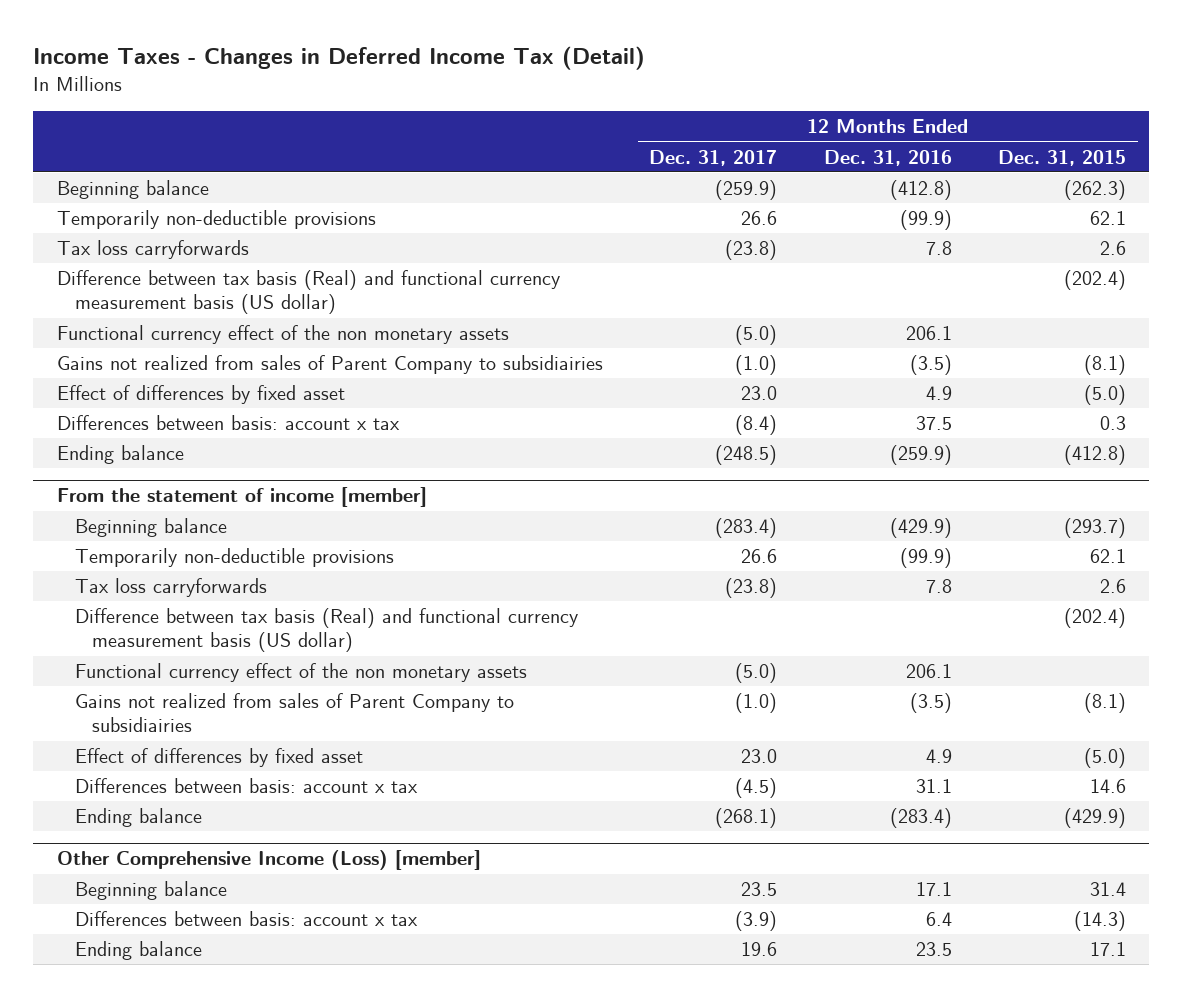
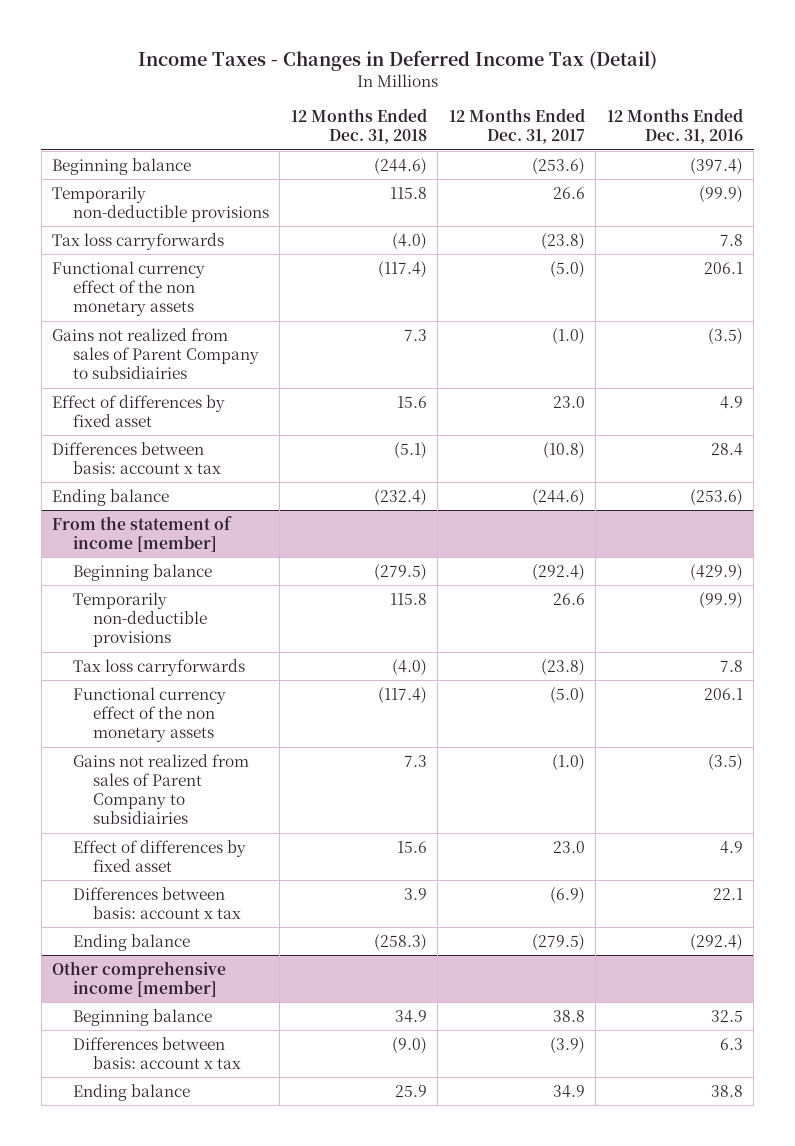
- | 12 Months Ended Dec. 31, 2017 | 12 Months Ended Dec. 31, 2016 | 12 Months Ended Dec. 31, 2015
+ | 12 Months Ended Dec. 31, 2018 | 12 Months Ended Dec. 31, 2017 | 12 Months Ended Dec. 31, 2016
- Beginning balance | (259.9) | (412.8) | (262.3)
+ Beginning balance | (244.6) | (253.6) | (397.4)
- Difference between tax basis (Real) and functional currency measurement basis (US dollar) | | | (202.4)
- Differences between basis: account x tax | (8.4) | 37.5 | 0.3
- Ending balance | (248.5) | (259.9) | (412.8)
+ Differences between basis: account x tax | (5.1) | (10.8) | 28.4
+ Ending balance | (232.4) | (244.6) | (253.6)
@ From the statement of income [member]
- Beginning balance | (283.4) | (429.9) | (293.7)
+ Beginning balance | (279.5) | (292.4) | (429.9)
- Difference between tax basis (Real) and functional currency measurement basis (US dollar) | | | (202.4)
- Differences between basis: account x tax | (4.5) | 31.1 | 14.6
- Ending balance | (268.1) | (283.4) | (429.9)
- Other Comprehensive Income (Loss) [member]
- Beginning balance | 23.5 | 17.1 | 31.4
- Differences between basis: account x tax | (3.9) | 6.4 | (14.3)
- Ending balance | 19.6 | 23.5 | 17.1
@ From the statement of income [member]
+ Differences between basis: account x tax | 3.9 | (6.9) | 22.1
+ Ending balance | (258.3) | (279.5) | (292.4)
+ Other comprehensive income [member]
+ Beginning balance | 34.9 | 38.8 | 32.5
+ Differences between basis: account x tax | (9.0) | (3.9) | 6.3
+ Ending balance | 25.9 | 34.9 | 38.8

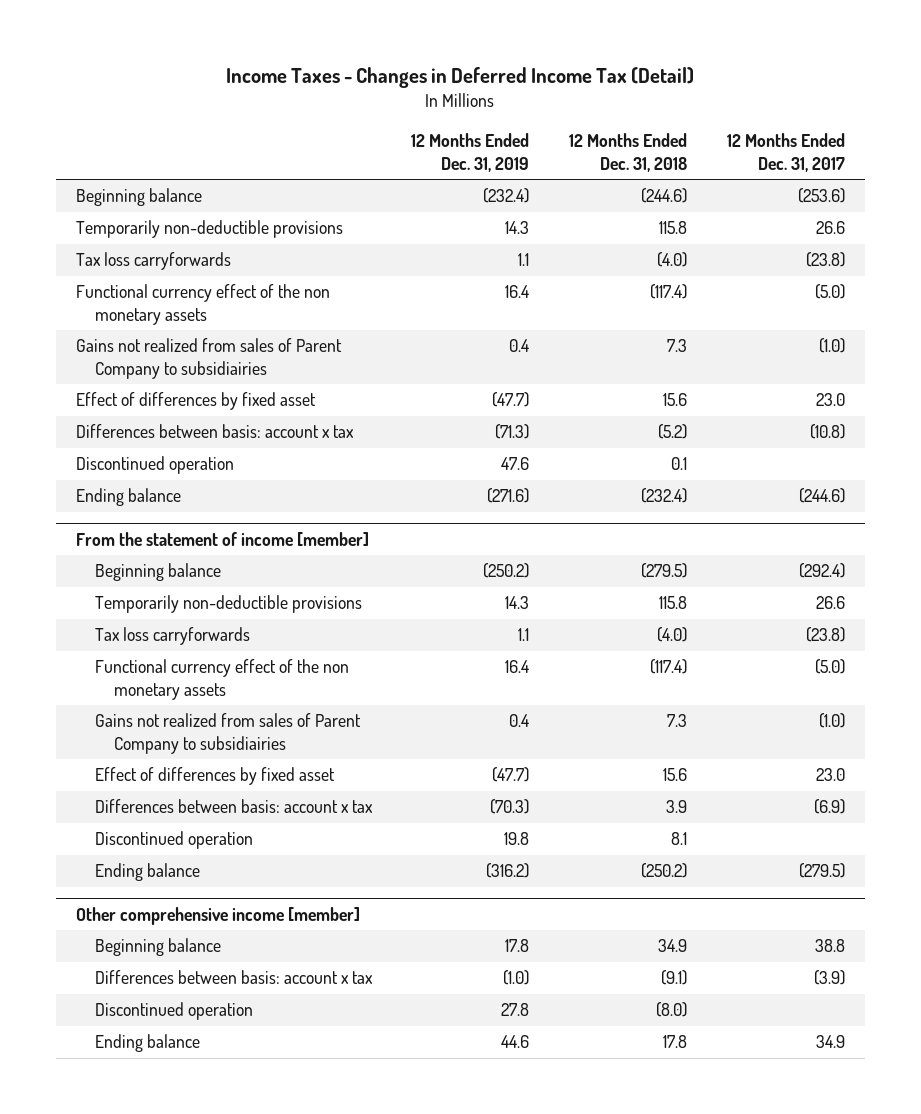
- | 12 Months Ended Dec. 31, 2018 | 12 Months Ended Dec. 31, 2017 | 12 Months Ended Dec. 31, 2016
+ | 12 Months Ended Dec. 31, 2019 | 12 Months Ended Dec. 31, 2018 | 12 Months Ended Dec. 31, 2017
- Differences between basis: account x tax | (5.1) | (10.8) | 28.4
+ Differences between basis: account x tax | (71.3) | (5.2) | (10.8)
+ Discontinued operation | 47.6 | 0.1 |
@ From the statement of income [member]
- Ending balance | (258.3) | (279.5) | (292.4)
+ Discontinued operation | 19.8 | 8.1 |
+ Ending balance | (316.2) | (250.2) | (279.5)
@ Other comprehensive income [member]
- Differences between basis: account x tax | (9.0) | (3.9) | 6.3
- Ending balance | 25.9 | 34.9 | 38.8
+ Differences between basis: account x tax | (1.0) | (9.1) | (3.9)
+ Discontinued operation | 27.8 | (8.0) |
+ Ending balance | 44.6 | 17.8 | 34.9

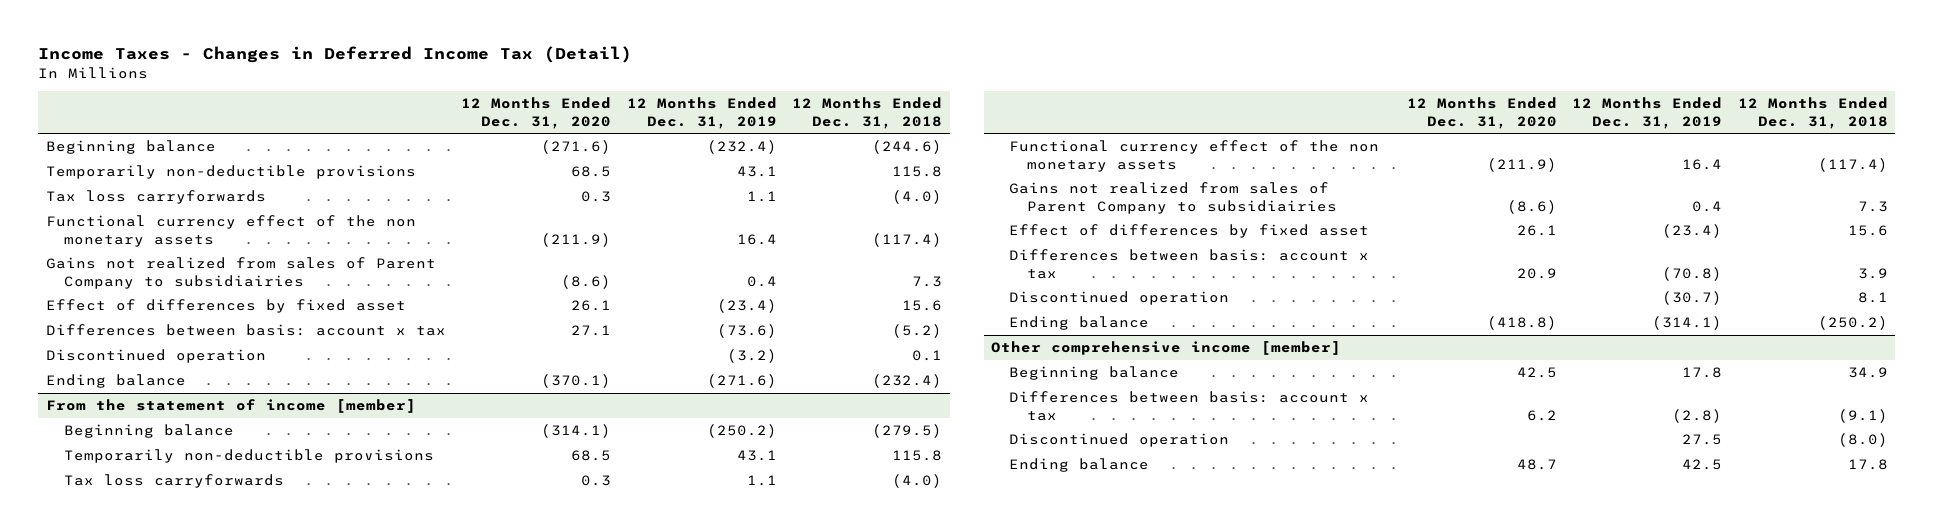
- | 12 Months Ended Dec. 31, 2019 | 12 Months Ended Dec. 31, 2018 | 12 Months Ended Dec. 31, 2017
+ | 12 Months Ended Dec. 31, 2020 | 12 Months Ended Dec. 31, 2019 | 12 Months Ended Dec. 31, 2018
- Temporarily non-deductible provisions | 14.3 | 115.8 | 26.6
+ Temporarily non-deductible provisions | 68.5 | 43.1 | 115.8
- Effect of differences by fixed asset | (47.7) | 15.6 | 23.0
- Differences between basis: account x tax | (71.3) | (5.2) | (10.8)
- Discontinued operation | 47.6 | 0.1 |
+ Effect of differences by fixed asset | 26.1 | (23.4) | 15.6
+ Differences between basis: account x tax | 27.1 | (73.6) | (5.2)
+ Discontinued operation | | (3.2) | 0.1
@ From the statement of income [member]
- Temporarily non-deductible provisions | 14.3 | 115.8 | 26.6
+ Temporarily non-deductible provisions | 68.5 | 43.1 | 115.8
- Effect of differences by fixed asset | (47.7) | 15.6 | 23.0
- Differences between basis: account x tax | (70.3) | 3.9 | (6.9)
- Discontinued operation | 19.8 | 8.1 |
- Ending balance | (316.2) | (250.2) | (279.5)
+ Effect of differences by fixed asset | 26.1 | (23.4) | 15.6
+ Differences between basis: account x tax | 20.9 | (70.8) | 3.9
+ Discontinued operation | | (30.7) | 8.1
+ Ending balance | (418.8) | (314.1) | (250.2)
@ Other comprehensive income [member]
- Differences between basis: account x tax | (1.0) | (9.1) | (3.9)
- Discontinued operation | 27.8 | (8.0) |
- Ending balance | 44.6 | 17.8 | 34.9
+ Differences between basis: account x tax | 6.2 | (2.8) | (9.1)
+ Discontinued operation | | 27.5 | (8.0)
+ Ending balance | 48.7 | 42.5 | 17.8

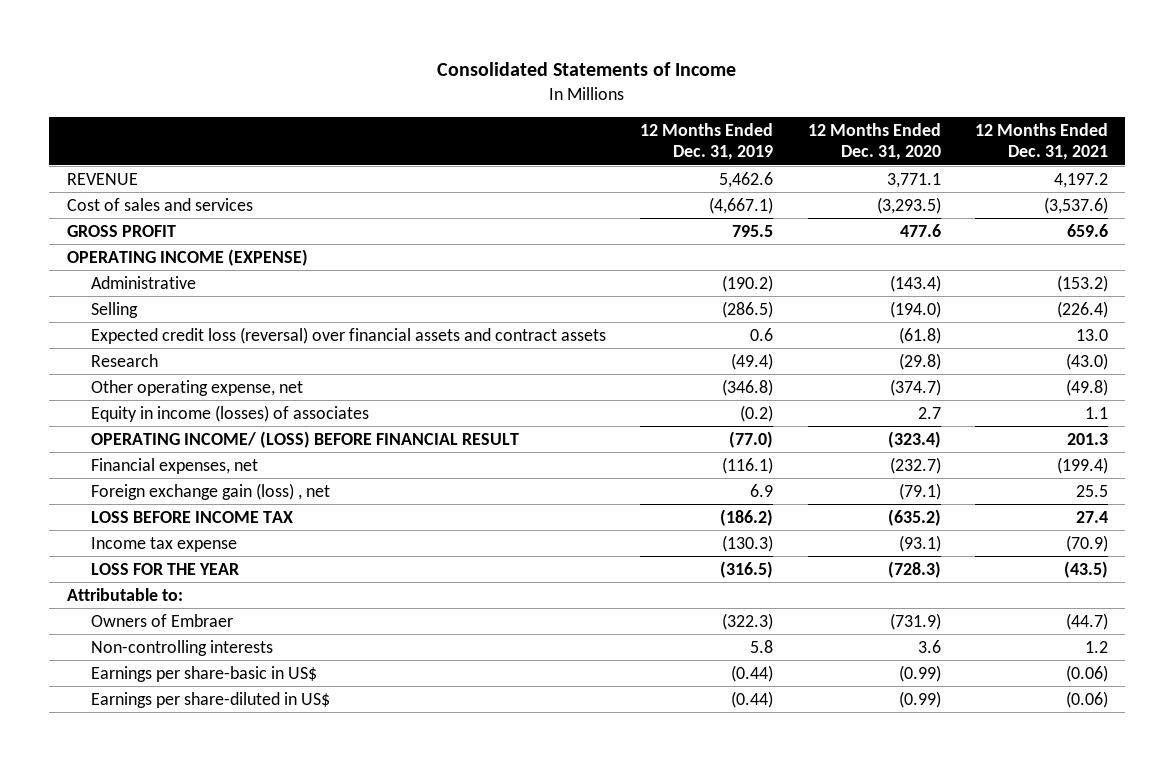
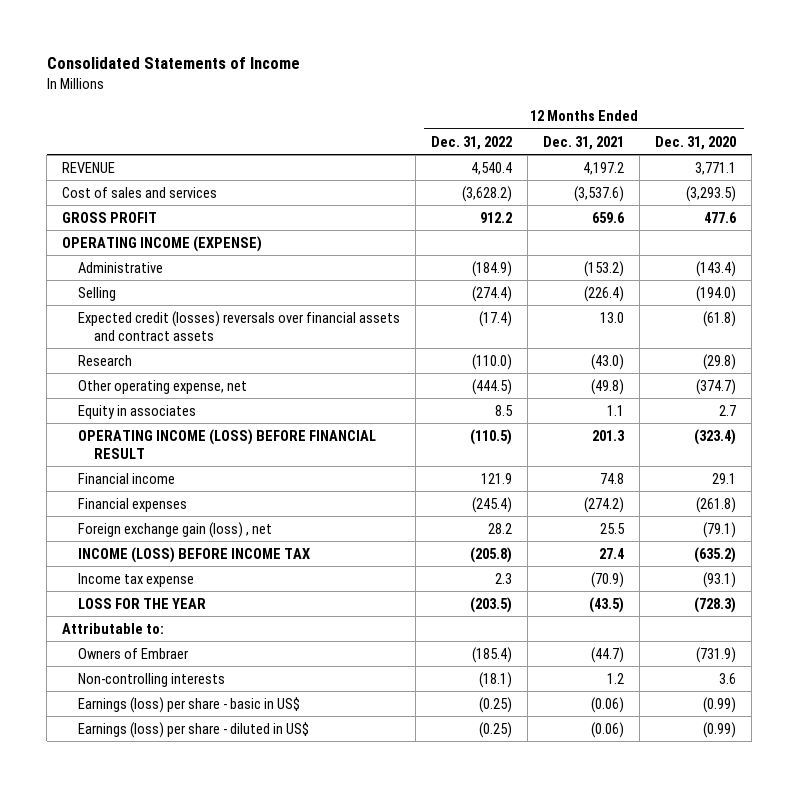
- | 12 Months Ended Dec. 31, 2019 | 12 Months Ended Dec. 31, 2020 | 12 Months Ended Dec. 31, 2021
+ | 12 Months Ended Dec. 31, 2022 | 12 Months Ended Dec. 31, 2021 | 12 Months Ended Dec. 31, 2020
- Expected credit loss (reversal) over financial assets and contract assets | 0.6 | (61.8) | 13.0
+ Expected credit (losses) reversals over financial assets and contract assets | (17.4) | 13.0 | (61.8)
- Equity in income (losses) of associates | (0.2) | 2.7 | 1.1
- OPERATING INCOME/ (LOSS) BEFORE FINANCIAL RESULT | (77.0) | (323.4) | 201.3
- Financial expenses, net | (116.1) | (232.7) | (199.4)
+ Equity in associates | 8.5 | 1.1 | 2.7
+ OPERATING INCOME (LOSS) BEFORE FINANCIAL RESULT | (110.5) | 201.3 | (323.4)
+ Financial income | 121.9 | 74.8 | 29.1
+ Financial expenses | (245.4) | (274.2) | (261.8)
- LOSS BEFORE INCOME TAX | (186.2) | (635.2) | 27.4
+ INCOME (LOSS) BEFORE INCOME TAX | (205.8) | 27.4 | (635.2)
- Earnings per share-basic in US$ | (0.44) | (0.99) | (0.06)
- Earnings per share-diluted in US$ | (0.44) | (0.99) | (0.06)
+ Earnings (loss) per share - basic in US$ | (0.25) | (0.06) | (0.99)
+ Earnings (loss) per share - diluted in US$ | (0.25) | (0.06) | (0.99)

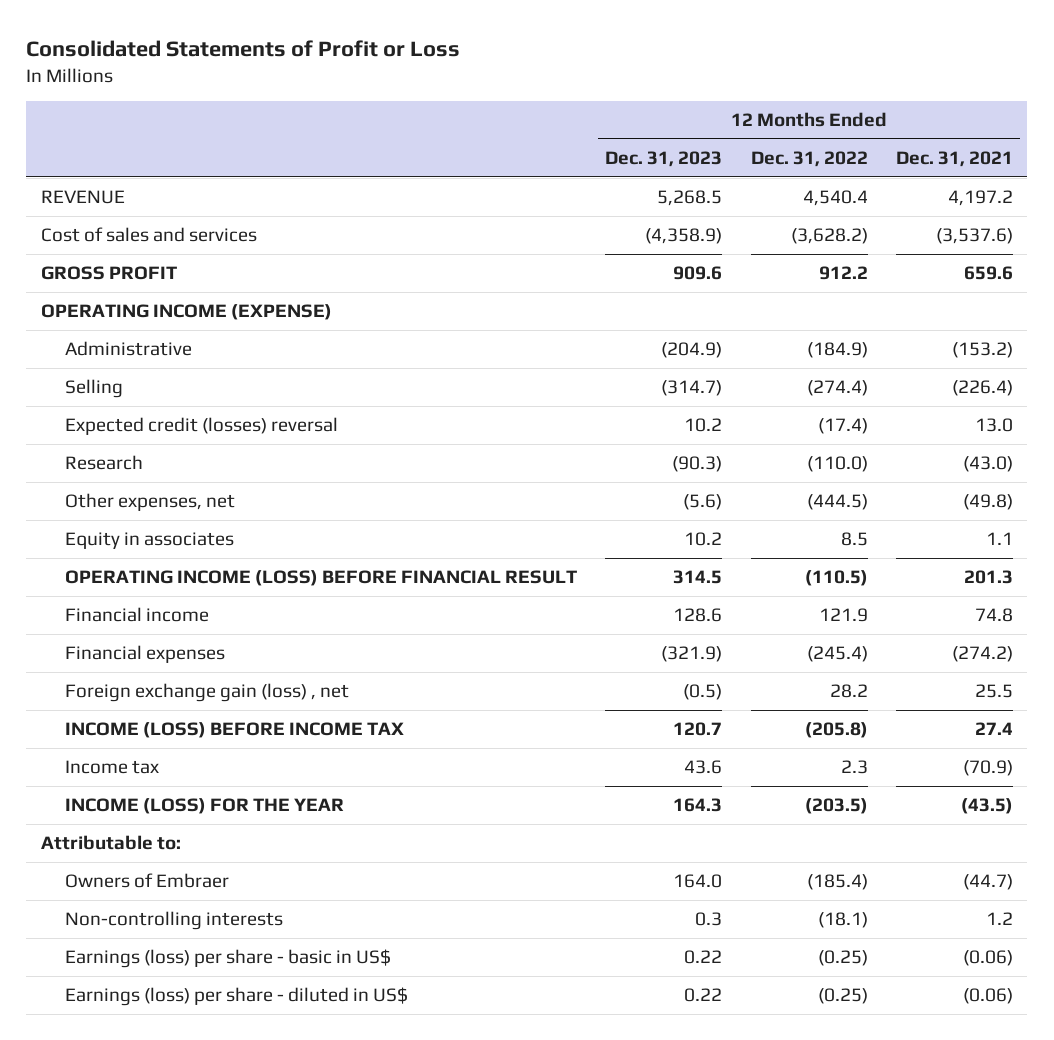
- Consolidated Statements of Income
+ Consolidated Statements of Profit or Loss
- | 12 Months Ended Dec. 31, 2022 | 12 Months Ended Dec. 31, 2021 | 12 Months Ended Dec. 31, 2020
+ | 12 Months Ended Dec. 31, 2023 | 12 Months Ended Dec. 31, 2022 | 12 Months Ended Dec. 31, 2021
- Expected credit (losses) reversals over financial assets and contract assets | (17.4) | 13.0 | (61.8)
+ Expected credit (losses) reversal | 10.2 | (17.4) | 13.0
- Other operating expense, net | (444.5) | (49.8) | (374.7)
+ Other expenses, net | (5.6) | (444.5) | (49.8)
- Income tax expense | 2.3 | (70.9) | (93.1)
- LOSS FOR THE YEAR | (203.5) | (43.5) | (728.3)
+ Income tax | 43.6 | 2.3 | (70.9)
+ INCOME (LOSS) FOR THE YEAR | 164.3 | (203.5) | (43.5)

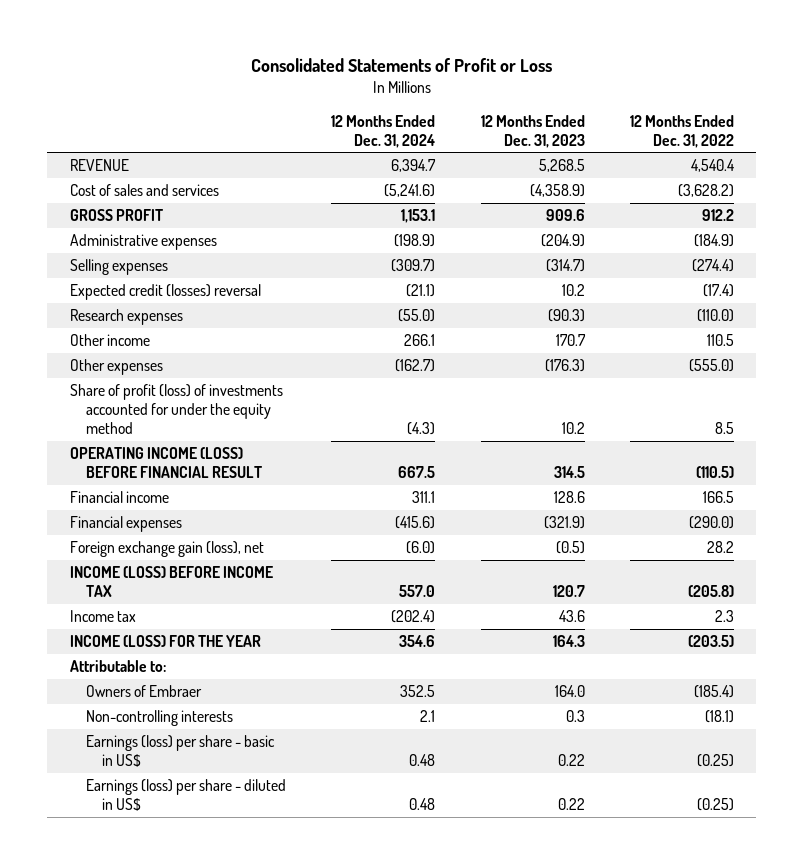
- | 12 Months Ended Dec. 31, 2023 | 12 Months Ended Dec. 31, 2022 | 12 Months Ended Dec. 31, 2021
+ | 12 Months Ended Dec. 31, 2024 | 12 Months Ended Dec. 31, 2023 | 12 Months Ended Dec. 31, 2022
- OPERATING INCOME (EXPENSE)
- Administrative | (204.9) | (184.9) | (153.2)
- Selling | (314.7) | (274.4) | (226.4)
+ Administrative expenses | (198.9) | (204.9) | (184.9)
+ Selling expenses | (309.7) | (314.7) | (274.4)
- Research | (90.3) | (110.0) | (43.0)
- Other expenses, net | (5.6) | (444.5) | (49.8)
- Equity in associates | 10.2 | 8.5 | 1.1
+ Research expenses | (55.0) | (90.3) | (110.0)
+ Other income | 266.1 | 170.7 | 110.5
+ Other expenses | (162.7) | (176.3) | (555.0)
+ Share of profit (loss) of investments accounted for under the equity method | (4.3) | 10.2 | 8.5
- Financial income | 128.6 | 121.9 | 74.8
- Financial expenses | (321.9) | (245.4) | (274.2)
- Foreign exchange gain (loss) , net | (0.5) | 28.2 | 25.5
+ Financial income | 311.1 | 128.6 | 166.5
+ Financial expenses | (415.6) | (321.9) | (290.0)
+ Foreign exchange gain (loss), net | (6.0) | (0.5) | 28.2

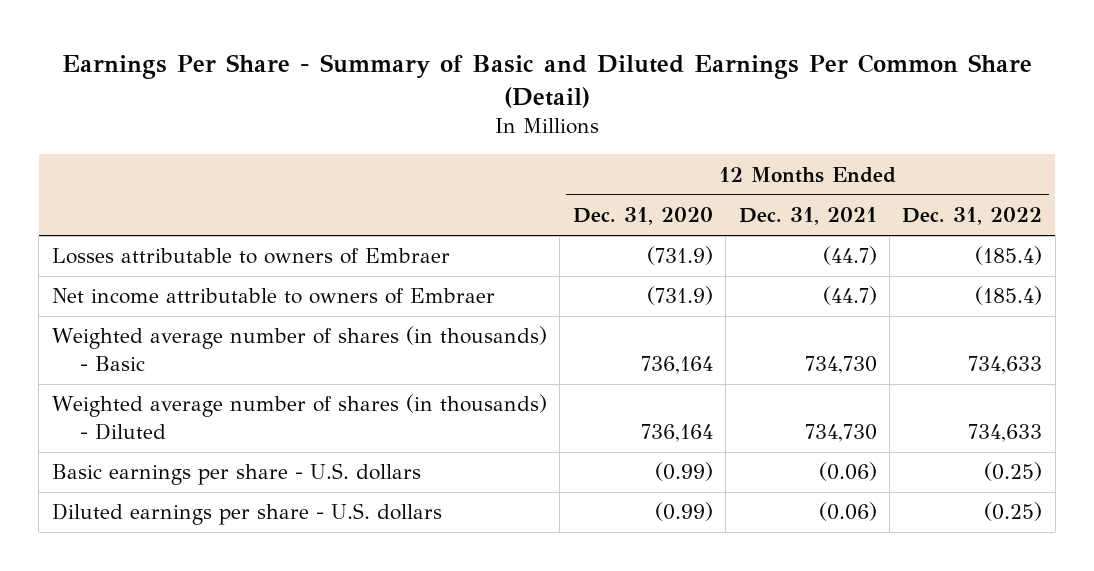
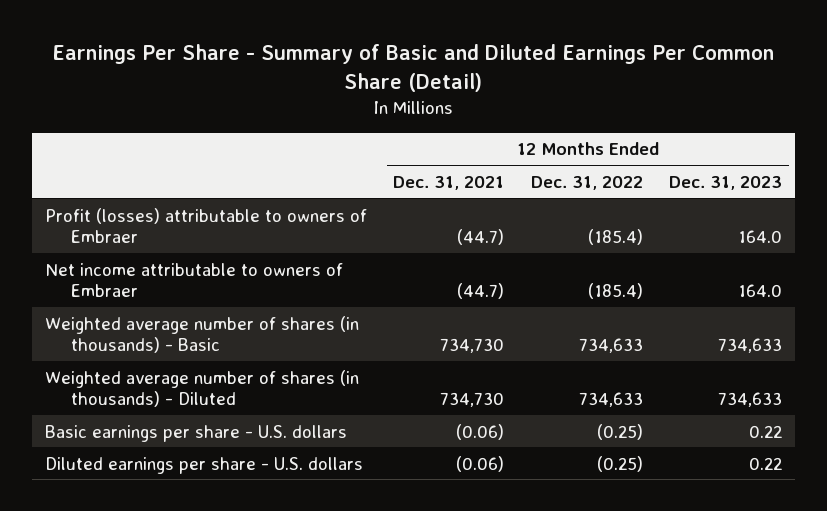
- | 12 Months Ended Dec. 31, 2020 | 12 Months Ended Dec. 31, 2021 | 12 Months Ended Dec. 31, 2022
+ | 12 Months Ended Dec. 31, 2021 | 12 Months Ended Dec. 31, 2022 | 12 Months Ended Dec. 31, 2023
- Losses attributable to owners of Embraer | (731.9) | (44.7) | (185.4)
+ Profit (losses) attributable to owners of Embraer | (44.7) | (185.4) | 164.0

